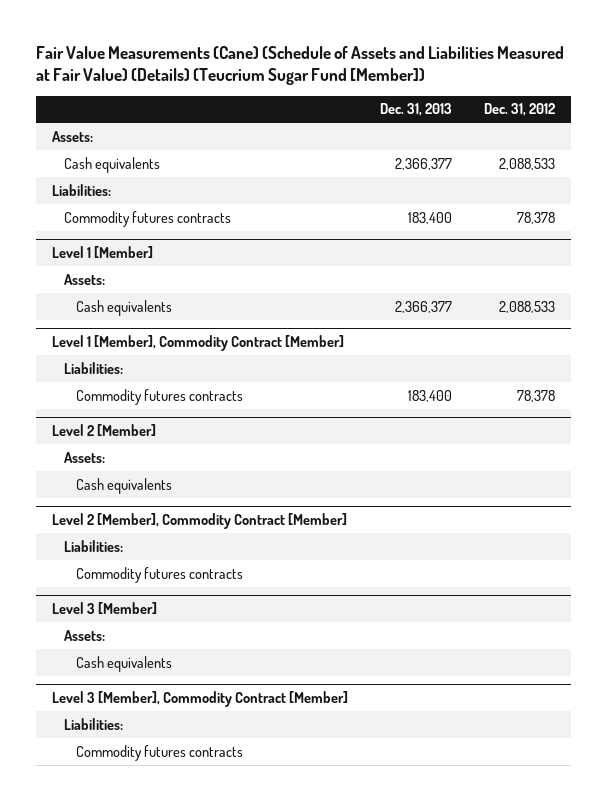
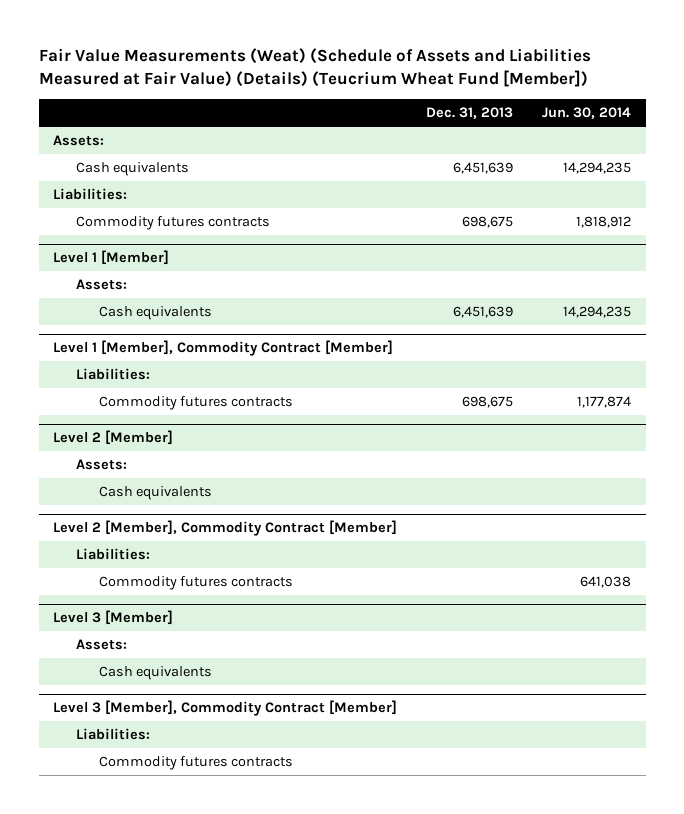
- Fair Value Measurements (Cane) (Schedule of Assets and Liabilities Measured at Fair Value) (Details) (Teucrium Sugar Fund [Member])
+ Fair Value Measurements (Weat) (Schedule of Assets and Liabilities Measured at Fair Value) (Details) (Teucrium Wheat Fund [Member])
- | Dec. 31, 2013 | Dec. 31, 2012
+ | Dec. 31, 2013 | Jun. 30, 2014
- Cash equivalents | 2,366,377 | 2,088,533
+ Cash equivalents | 6,451,639 | 14,294,235
- Commodity futures contracts | 183,400 | 78,378
+ Commodity futures contracts | 698,675 | 1,818,912
@ Level 1 [Member]
- Cash equivalents | 2,366,377 | 2,088,533
+ Cash equivalents | 6,451,639 | 14,294,235
@ Level 1 [Member], Commodity Contract [Member]
- Commodity futures contracts | 183,400 | 78,378
+ Commodity futures contracts | 698,675 | 1,177,874

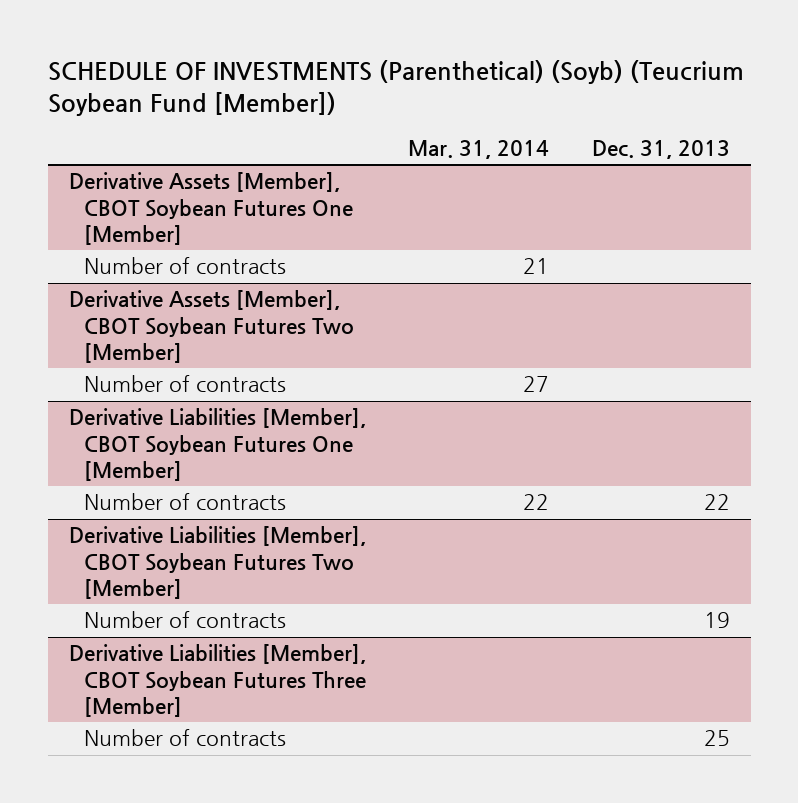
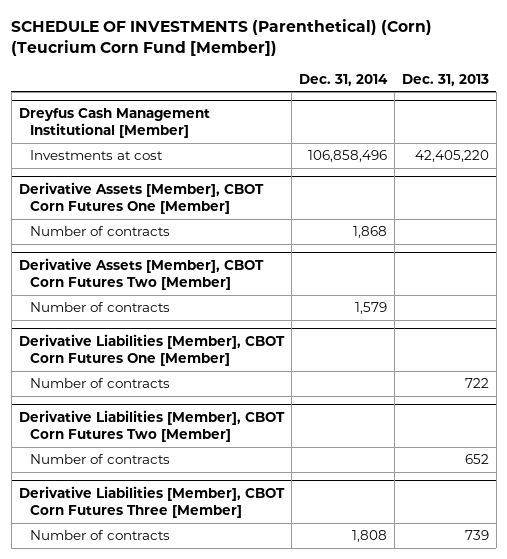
- SCHEDULE OF INVESTMENTS (Parenthetical) (Soyb) (Teucrium Soybean Fund [Member])
+ SCHEDULE OF INVESTMENTS (Parenthetical) (Corn) (Teucrium Corn Fund [Member])
- | Mar. 31, 2014 | Dec. 31, 2013
+ | Dec. 31, 2014 | Dec. 31, 2013
- Derivative Assets [Member], CBOT Soybean Futures One [Member]
+ Dreyfus Cash Management Institutional [Member]
+ Investments at cost | 106,858,496 | 42,405,220
+ Derivative Assets [Member], CBOT Corn Futures One [Member]
- Derivative Assets [Member], CBOT Soybean Futures Two [Member]
+ Derivative Assets [Member], CBOT Corn Futures Two [Member]
- Derivative Liabilities [Member], CBOT Soybean Futures One [Member]
- Number of contracts | 22 | 22
- Derivative Liabilities [Member], CBOT Soybean Futures Two [Member]
- Number of contracts | | 19
- Derivative Liabilities [Member], CBOT Soybean Futures Three [Member]
- Number of contracts | | 25
+ Derivative Liabilities [Member], CBOT Corn Futures One [Member]
+ Number of contracts | | 722
+ Derivative Liabilities [Member], CBOT Corn Futures Two [Member]
+ Number of contracts | | 652
+ Derivative Liabilities [Member], CBOT Corn Futures Three [Member]
+ Number of contracts | 1,808 | 739

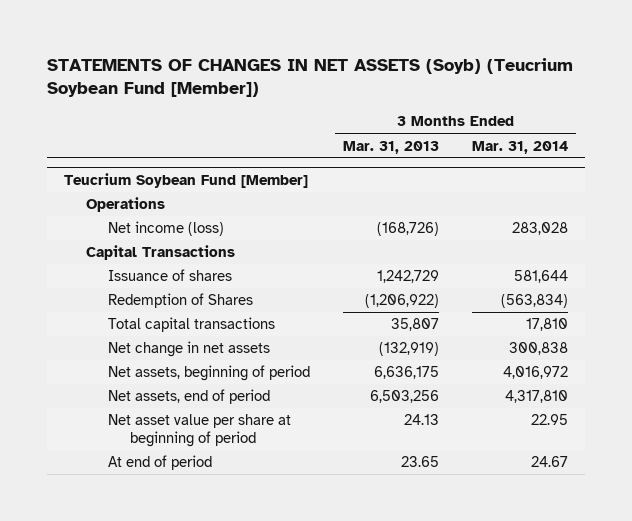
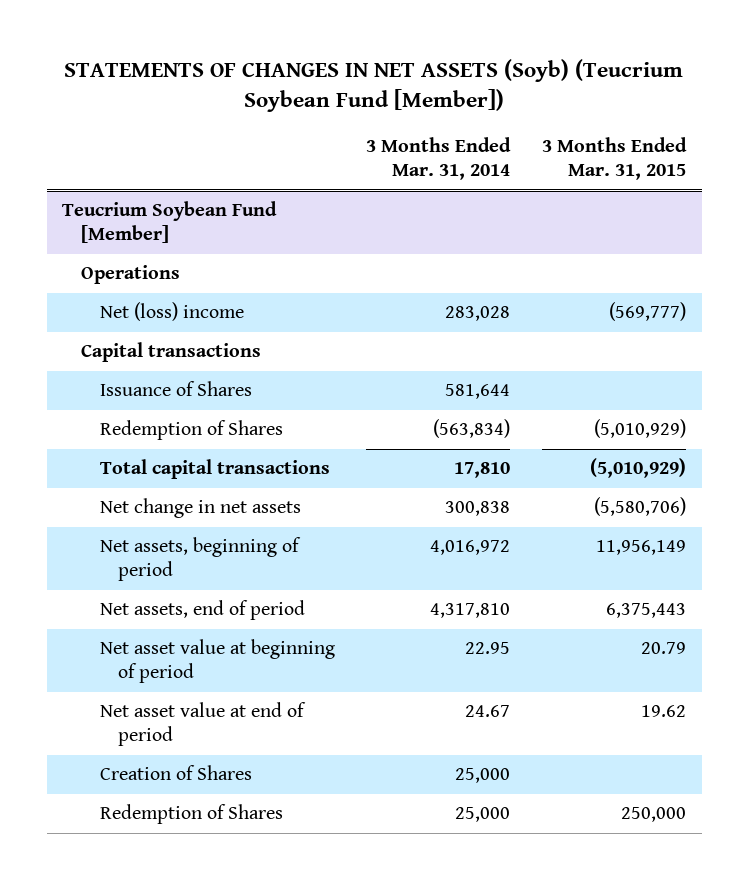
- | 3 Months Ended Mar. 31, 2013 | 3 Months Ended Mar. 31, 2014
+ | 3 Months Ended Mar. 31, 2014 | 3 Months Ended Mar. 31, 2015
@ Teucrium Soybean Fund [Member]
- Net income (loss) | (168,726) | 283,028
- Capital Transactions
- Issuance of shares | 1,242,729 | 581,644
+ Net (loss) income | 283,028 | (569,777)
+ Capital transactions
+ Issuance of Shares | 581,644 |
- Net asset value per share at beginning of period | 24.13 | 22.95
- At end of period | 23.65 | 24.67
+ Net asset value at beginning of period | 22.95 | 20.79
+ Net asset value at end of period | 24.67 | 19.62
+ Creation of Shares | 25,000 |
+ Redemption of Shares | 25,000 | 250,000

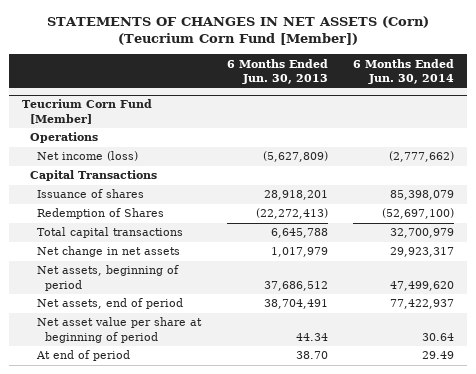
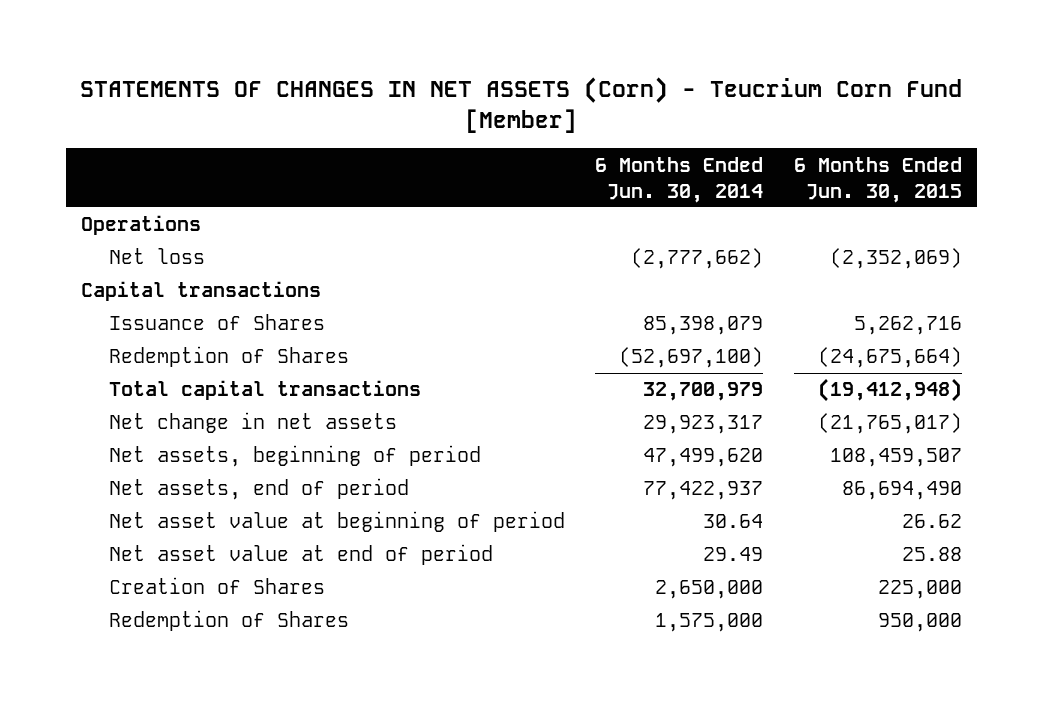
- STATEMENTS OF CHANGES IN NET ASSETS (Corn) (Teucrium Corn Fund [Member])
+ STATEMENTS OF CHANGES IN NET ASSETS (Corn) - Teucrium Corn Fund [Member]
- | 6 Months Ended Jun. 30, 2013 | 6 Months Ended Jun. 30, 2014
+ | 6 Months Ended Jun. 30, 2014 | 6 Months Ended Jun. 30, 2015
- Teucrium Corn Fund [Member]
- Net income (loss) | (5,627,809) | (2,777,662)
- Capital Transactions
- Issuance of shares | 28,918,201 | 85,398,079
+ Net loss | (2,777,662) | (2,352,069)
+ Capital transactions
+ Issuance of Shares | 85,398,079 | 5,262,716
- Net asset value per share at beginning of period | 44.34 | 30.64
- At end of period | 38.70 | 29.49
+ Net asset value at beginning of period | 30.64 | 26.62
+ Net asset value at end of period | 29.49 | 25.88
+ Creation of Shares | 2,650,000 | 225,000
+ Redemption of Shares | 1,575,000 | 950,000

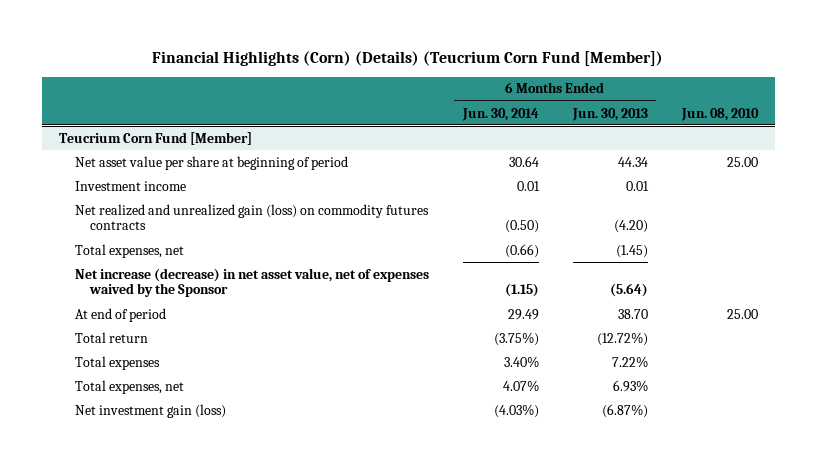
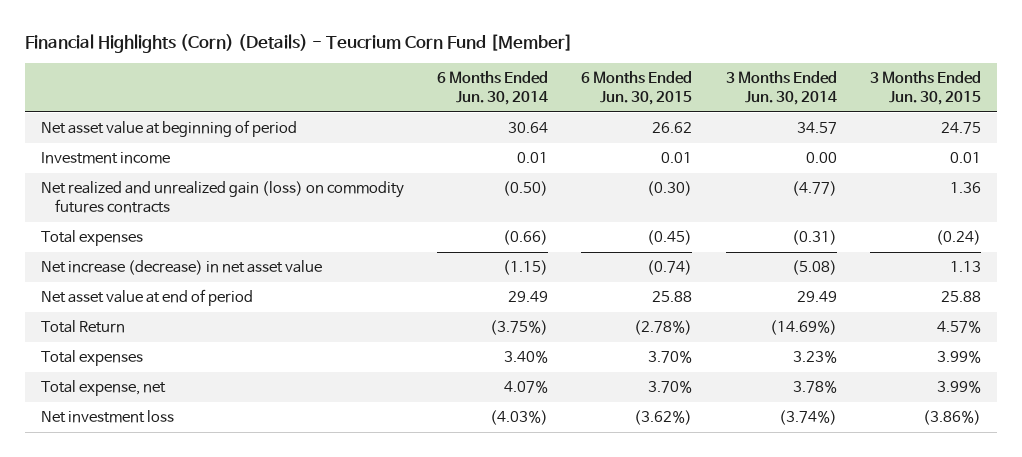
- Financial Highlights (Corn) (Details) (Teucrium Corn Fund [Member])
+ Financial Highlights (Corn) (Details) - Teucrium Corn Fund [Member]
- | 6 Months Ended Jun. 30, 2014 | 6 Months Ended Jun. 30, 2013 | Jun. 08, 2010
+ | 6 Months Ended Jun. 30, 2014 | 6 Months Ended Jun. 30, 2015 | 3 Months Ended Jun. 30, 2014 | 3 Months Ended Jun. 30, 2015
- Teucrium Corn Fund [Member]
- Net asset value per share at beginning of period | 30.64 | 44.34 | 25.00
+ Net asset value at beginning of period | 30.64 | 26.62 | 34.57 | 24.75
- Total expenses, net | (0.66) | (1.45) |
- Net increase (decrease) in net asset value, net of expenses waived by the Sponsor | (1.15) | (5.64) |
- At end of period | 29.49 | 38.70 | 25.00
- Total return | (3.75%) | (12.72%) |
+ Total expenses | (0.66) | (0.45) | (0.31) | (0.24)
+ Net increase (decrease) in net asset value | (1.15) | (0.74) | (5.08) | 1.13
+ Net asset value at end of period | 29.49 | 25.88 | 29.49 | 25.88
+ Total Return | (3.75%) | (2.78%) | (14.69%) | 4.57%
- Total expenses, net | 4.07% | 6.93% |
- Net investment gain (loss) | (4.03%) | (6.87%) |
+ Total expense, net | 4.07% | 3.70% | 3.78% | 3.99%
+ Net investment loss | (4.03%) | (3.62%) | (3.74%) | (3.86%)

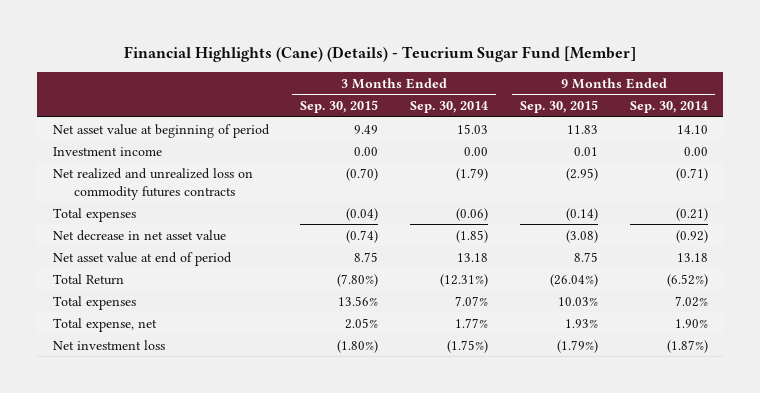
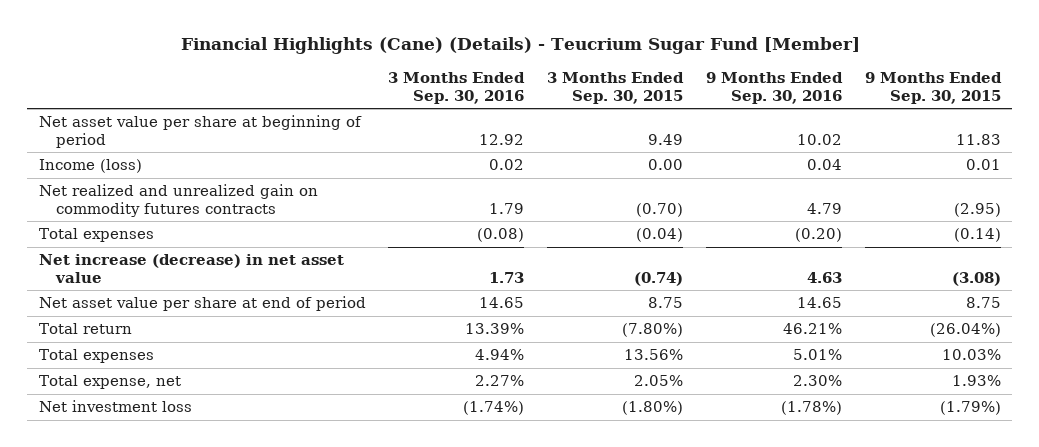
- | 3 Months Ended Sep. 30, 2015 | 3 Months Ended Sep. 30, 2014 | 9 Months Ended Sep. 30, 2015 | 9 Months Ended Sep. 30, 2014
+ | 3 Months Ended Sep. 30, 2016 | 3 Months Ended Sep. 30, 2015 | 9 Months Ended Sep. 30, 2016 | 9 Months Ended Sep. 30, 2015
- Net asset value at beginning of period | 9.49 | 15.03 | 11.83 | 14.10
- Investment income | 0.00 | 0.00 | 0.01 | 0.00
- Net realized and unrealized loss on commodity futures contracts | (0.70) | (1.79) | (2.95) | (0.71)
+ Net asset value per share at beginning of period | 12.92 | 9.49 | 10.02 | 11.83
+ Income (loss) | 0.02 | 0.00 | 0.04 | 0.01
+ Net realized and unrealized gain on commodity futures contracts | 1.79 | (0.70) | 4.79 | (2.95)
- Net decrease in net asset value | (0.74) | (1.85) | (3.08) | (0.92)
- Net asset value at end of period | 8.75 | 13.18 | 8.75 | 13.18
- Total Return | (7.80%) | (12.31%) | (26.04%) | (6.52%)
+ Net increase (decrease) in net asset value | 1.73 | (0.74) | 4.63 | (3.08)
+ Net asset value per share at end of period | 14.65 | 8.75 | 14.65 | 8.75
+ Total return | 13.39% | (7.80%) | 46.21% | (26.04%)

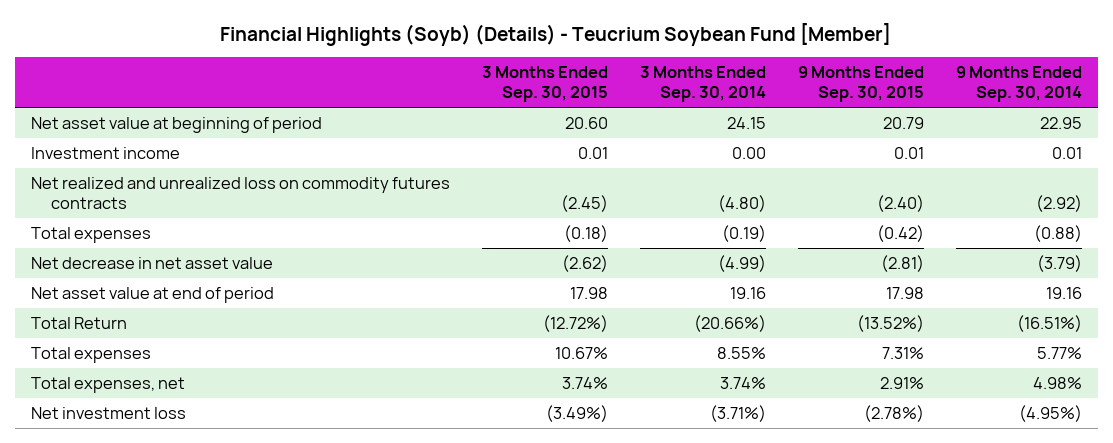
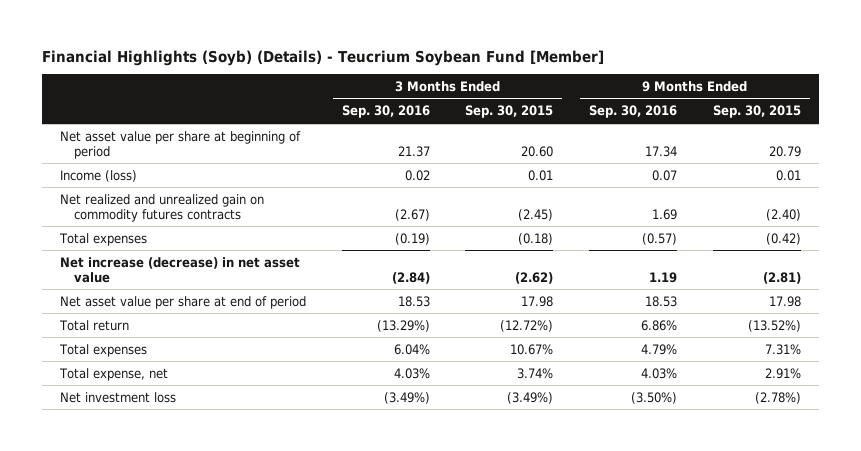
- | 3 Months Ended Sep. 30, 2015 | 3 Months Ended Sep. 30, 2014 | 9 Months Ended Sep. 30, 2015 | 9 Months Ended Sep. 30, 2014
+ | 3 Months Ended Sep. 30, 2016 | 3 Months Ended Sep. 30, 2015 | 9 Months Ended Sep. 30, 2016 | 9 Months Ended Sep. 30, 2015
- Net asset value at beginning of period | 20.60 | 24.15 | 20.79 | 22.95
- Investment income | 0.01 | 0.00 | 0.01 | 0.01
- Net realized and unrealized loss on commodity futures contracts | (2.45) | (4.80) | (2.40) | (2.92)
+ Net asset value per share at beginning of period | 21.37 | 20.60 | 17.34 | 20.79
+ Income (loss) | 0.02 | 0.01 | 0.07 | 0.01
+ Net realized and unrealized gain on commodity futures contracts | (2.67) | (2.45) | 1.69 | (2.40)
- Net decrease in net asset value | (2.62) | (4.99) | (2.81) | (3.79)
- Net asset value at end of period | 17.98 | 19.16 | 17.98 | 19.16
- Total Return | (12.72%) | (20.66%) | (13.52%) | (16.51%)
+ Net increase (decrease) in net asset value | (2.84) | (2.62) | 1.19 | (2.81)
+ Net asset value per share at end of period | 18.53 | 17.98 | 18.53 | 17.98
+ Total return | (13.29%) | (12.72%) | 6.86% | (13.52%)
- Total expenses, net | 3.74% | 3.74% | 2.91% | 4.98%
+ Total expense, net | 4.03% | 3.74% | 4.03% | 2.91%

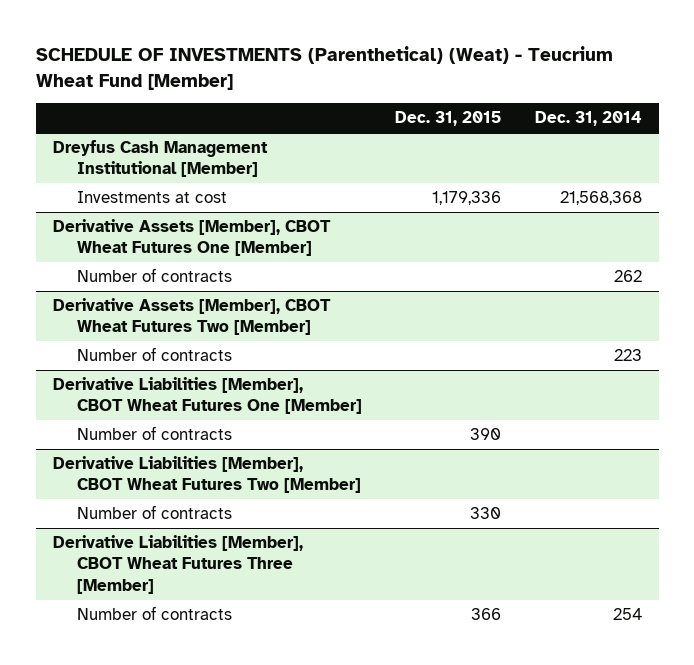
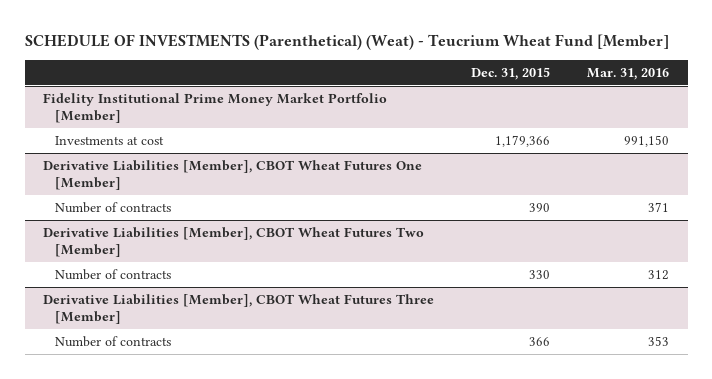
- | Dec. 31, 2015 | Dec. 31, 2014
+ | Dec. 31, 2015 | Mar. 31, 2016
- Dreyfus Cash Management Institutional [Member]
- Investments at cost | 1,179,336 | 21,568,368
- Derivative Assets [Member], CBOT Wheat Futures One [Member]
- Number of contracts | | 262
- Derivative Assets [Member], CBOT Wheat Futures Two [Member]
- Number of contracts | | 223
+ Fidelity Institutional Prime Money Market Portfolio [Member]
+ Investments at cost | 1,179,366 | 991,150

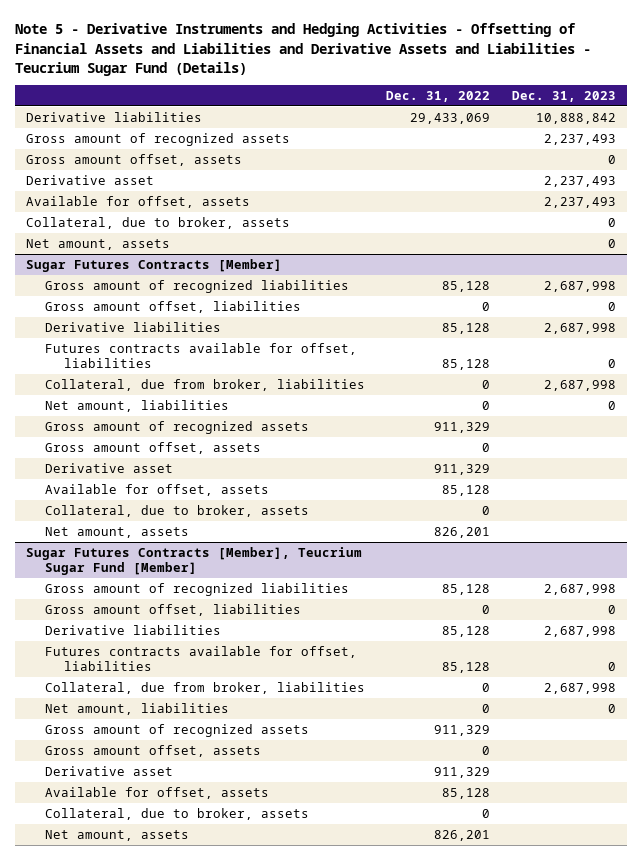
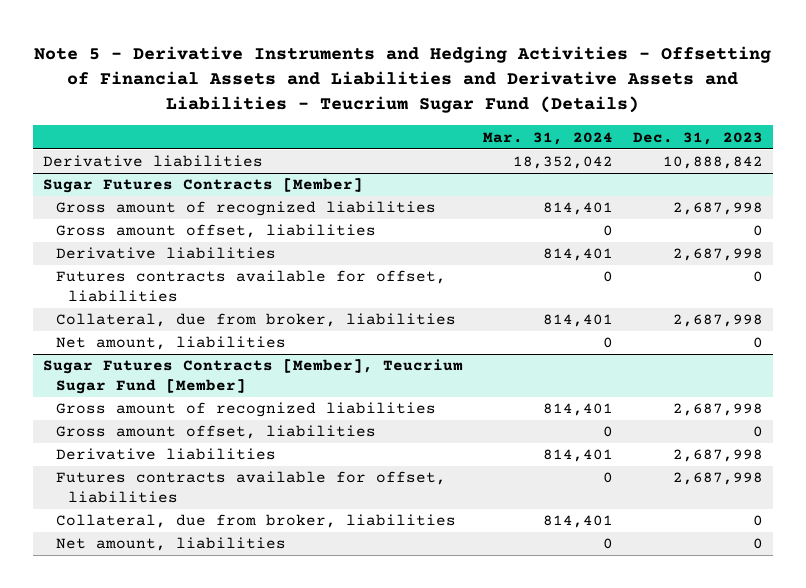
- | Dec. 31, 2022 | Dec. 31, 2023
+ | Mar. 31, 2024 | Dec. 31, 2023
- Gross amount of recognized assets | | 2,237,493
- Gross amount offset, assets | | 0
- Derivative asset | | 2,237,493
- Available for offset, assets | | 2,237,493
- Collateral, due to broker, assets | | 0
- Net amount, assets | | 0
@ Sugar Futures Contracts [Member]
- Gross amount of recognized assets | 911,329 |
- Gross amount offset, assets | 0 |
- Derivative asset | 911,329 |
- Available for offset, assets | 85,128 |
- Collateral, due to broker, assets | 0 |
- Net amount, assets | 826,201 |
@ Sugar Futures Contracts [Member], Teucrium Sugar Fund [Member]
- Futures contracts available for offset, liabilities | 85,128 | 0
- Collateral, due from broker, liabilities | 0 | 2,687,998
+ Futures contracts available for offset, liabilities | 0 | 2,687,998
+ Collateral, due from broker, liabilities | 814,401 | 0
- Gross amount of recognized assets | 911,329 |
- Gross amount offset, assets | 0 |
- Derivative asset | 911,329 |
- Available for offset, assets | 85,128 |
- Collateral, due to broker, assets | 0 |
- Net amount, assets | 826,201 |

